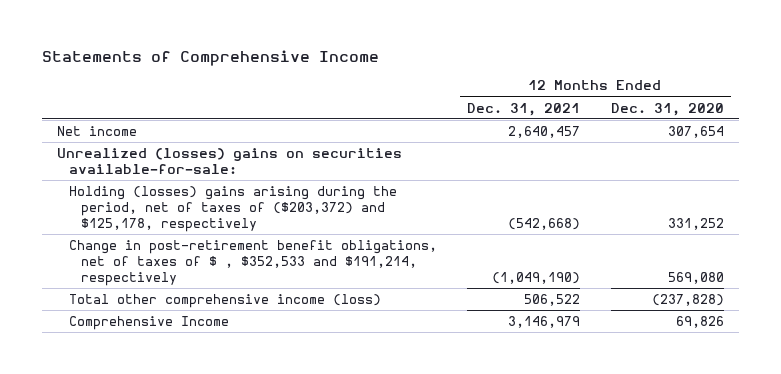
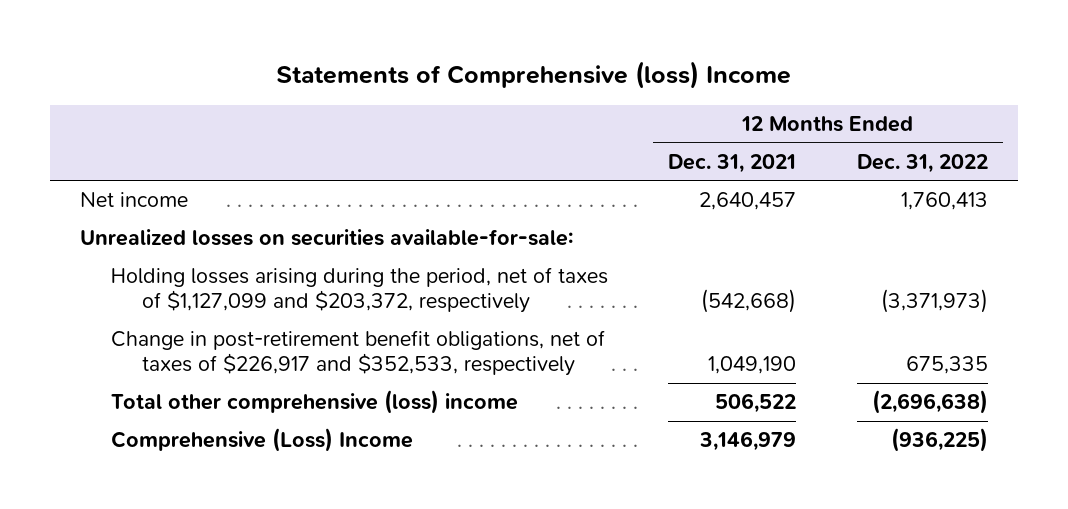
- Statements of Comprehensive Income
+ Statements of Comprehensive (loss) Income
- | 12 Months Ended Dec. 31, 2021 | 12 Months Ended Dec. 31, 2020
+ | 12 Months Ended Dec. 31, 2021 | 12 Months Ended Dec. 31, 2022
- Unrealized (losses) gains on securities available-for-sale:
- Holding (losses) gains arising during the period, net of taxes of ($203,372) and $125,178, respectively | (542,668) | 331,252
- Change in post-retirement benefit obligations, net of taxes of $ , $352,533 and $191,214, respectively | (1,049,190) | 569,080
- Total other comprehensive income (loss) | 506,522 | (237,828)
- Comprehensive Income | 3,146,979 | 69,826
+ Unrealized losses on securities available-for-sale:
+ Holding losses arising during the period, net of taxes of $1,127,099 and $203,372, respectively | (542,668) | (3,371,973)
+ Change in post-retirement benefit obligations, net of taxes of $226,917 and $352,533, respectively | 1,049,190 | 675,335
+ Total other comprehensive (loss) income | 506,522 | (2,696,638)
+ Comprehensive (Loss) Income | 3,146,979 | (936,225)

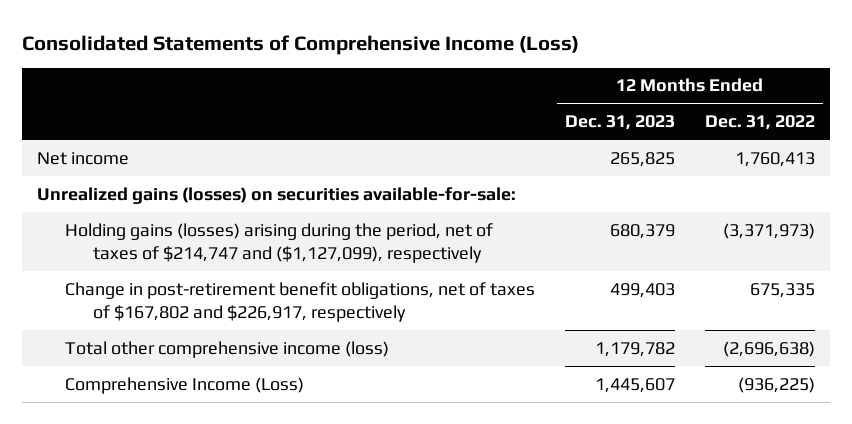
- Statements of Comprehensive (loss) Income
+ Consolidated Statements of Comprehensive Income (Loss)
- | 12 Months Ended Dec. 31, 2021 | 12 Months Ended Dec. 31, 2022
+ | 12 Months Ended Dec. 31, 2023 | 12 Months Ended Dec. 31, 2022
- Unrealized losses on securities available-for-sale:
- Holding losses arising during the period, net of taxes of $1,127,099 and $203,372, respectively | (542,668) | (3,371,973)
- Change in post-retirement benefit obligations, net of taxes of $226,917 and $352,533, respectively | 1,049,190 | 675,335
- Total other comprehensive (loss) income | 506,522 | (2,696,638)
- Comprehensive (Loss) Income | 3,146,979 | (936,225)
+ Unrealized gains (losses) on securities available-for-sale:
+ Holding gains (losses) arising during the period, net of taxes of $214,747 and ($1,127,099), respectively | 680,379 | (3,371,973)
+ Change in post-retirement benefit obligations, net of taxes of $167,802 and $226,917, respectively | 499,403 | 675,335
+ Total other comprehensive income (loss) | 1,179,782 | (2,696,638)
+ Comprehensive Income (Loss) | 1,445,607 | (936,225)

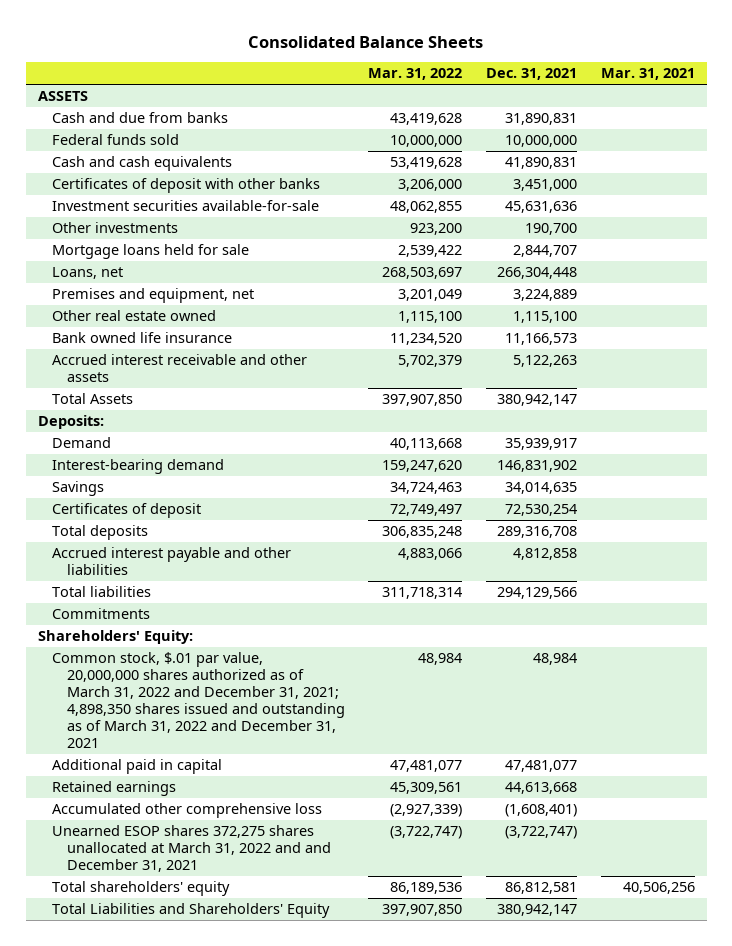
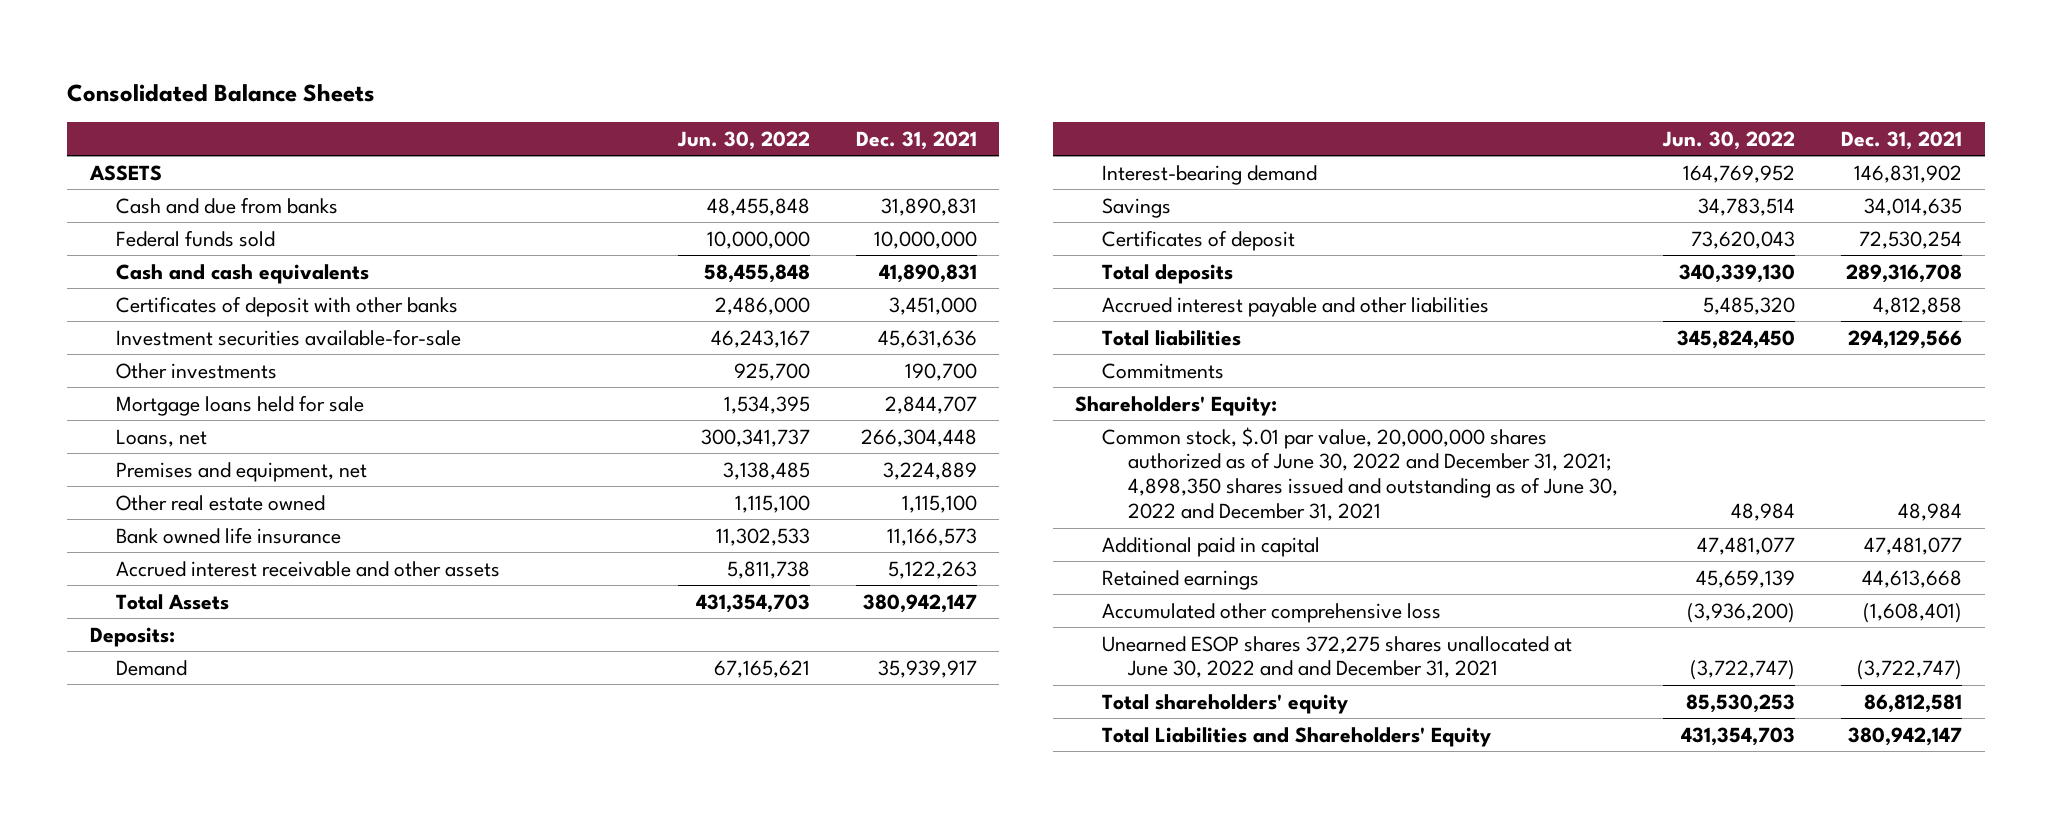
- | Mar. 31, 2022 | Dec. 31, 2021 | Mar. 31, 2021
+ | Jun. 30, 2022 | Dec. 31, 2021
- Common stock, $.01 par value, 20,000,000 shares authorized as of March 31, 2022 and December 31, 2021; 4,898,350 shares issued and outstanding as of March 31, 2022 and December 31, 2021 | 48,984 | 48,984 |
+ Common stock, $.01 par value, 20,000,000 shares authorized as of June 30, 2022 and December 31, 2021; 4,898,350 shares issued and outstanding as of June 30, 2022 and December 31, 2021 | 48,984 | 48,984
- Unearned ESOP shares 372,275 shares unallocated at March 31, 2022 and and December 31, 2021 | (3,722,747) | (3,722,747) |
+ Unearned ESOP shares 372,275 shares unallocated at June 30, 2022 and and December 31, 2021 | (3,722,747) | (3,722,747)

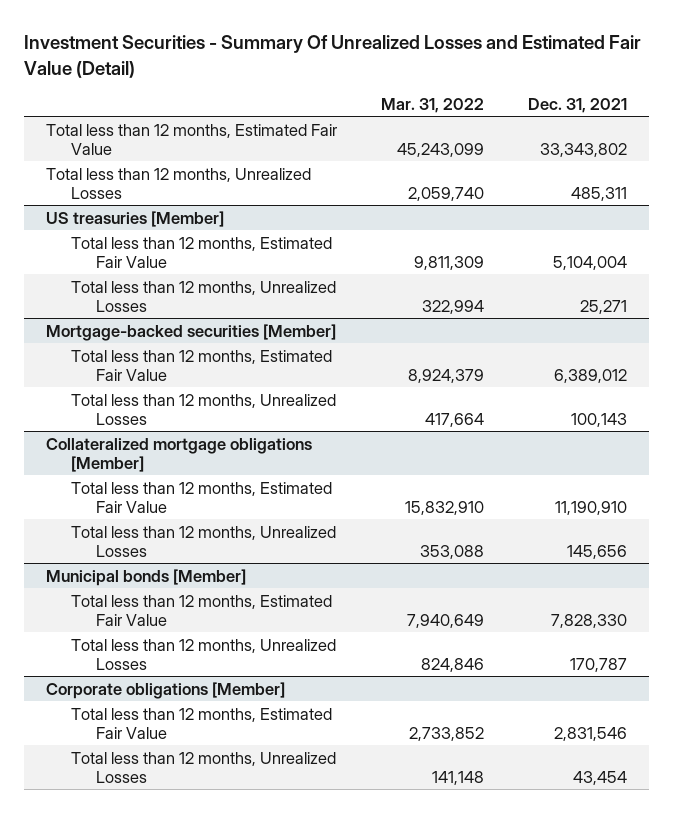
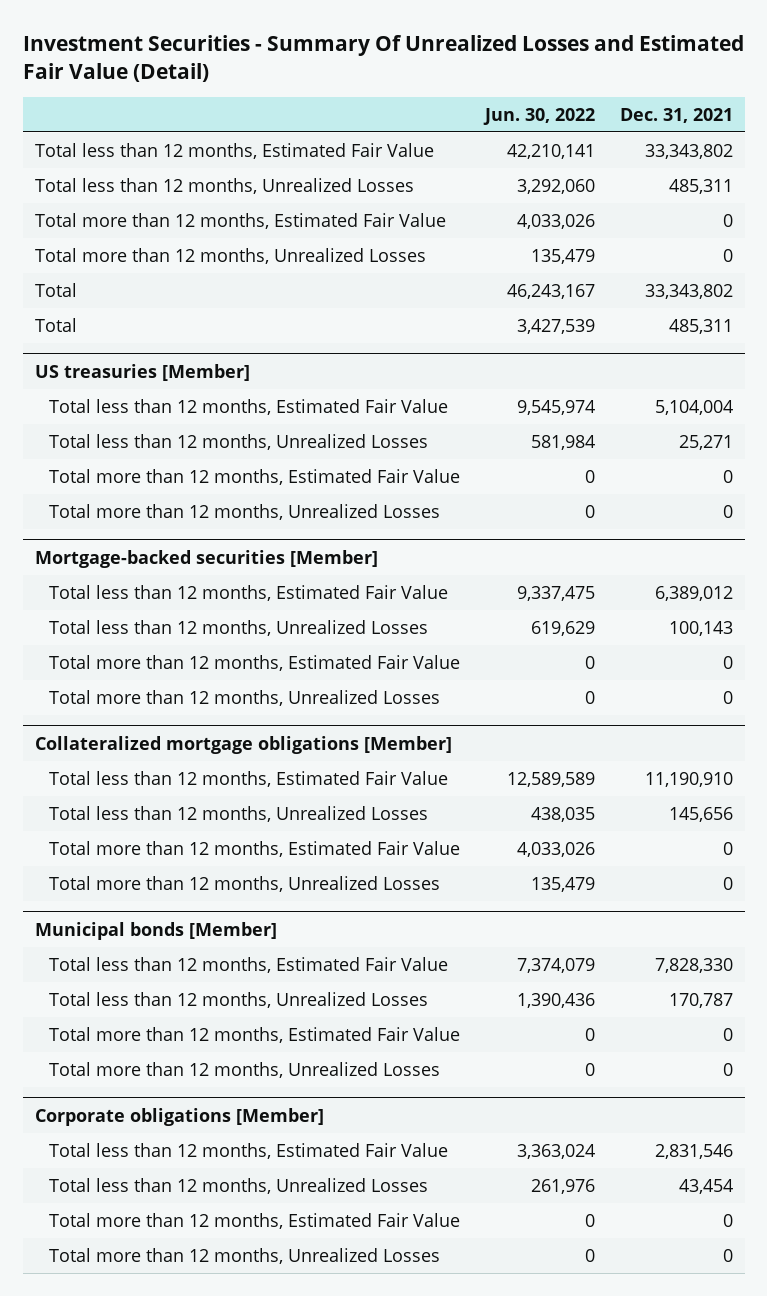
- | Mar. 31, 2022 | Dec. 31, 2021
+ | Jun. 30, 2022 | Dec. 31, 2021
+ Total more than 12 months, Estimated Fair Value | 4,033,026 | 0
+ Total more than 12 months, Unrealized Losses | 135,479 | 0
+ Total | 46,243,167 | 33,343,802
+ Total | 3,427,539 | 485,311
@ US treasuries [Member]
+ Total more than 12 months, Estimated Fair Value | 0 | 0
+ Total more than 12 months, Unrealized Losses | 0 | 0
@ Mortgage-backed securities [Member]
+ Total more than 12 months, Estimated Fair Value | 0 | 0
+ Total more than 12 months, Unrealized Losses | 0 | 0
@ Collateralized mortgage obligations [Member]
+ Total more than 12 months, Estimated Fair Value | 4,033,026 | 0
+ Total more than 12 months, Unrealized Losses | 135,479 | 0
@ Municipal bonds [Member]
+ Total more than 12 months, Estimated Fair Value | 0 | 0
+ Total more than 12 months, Unrealized Losses | 0 | 0
@ Corporate obligations [Member]
+ Total more than 12 months, Estimated Fair Value | 0 | 0
+ Total more than 12 months, Unrealized Losses | 0 | 0

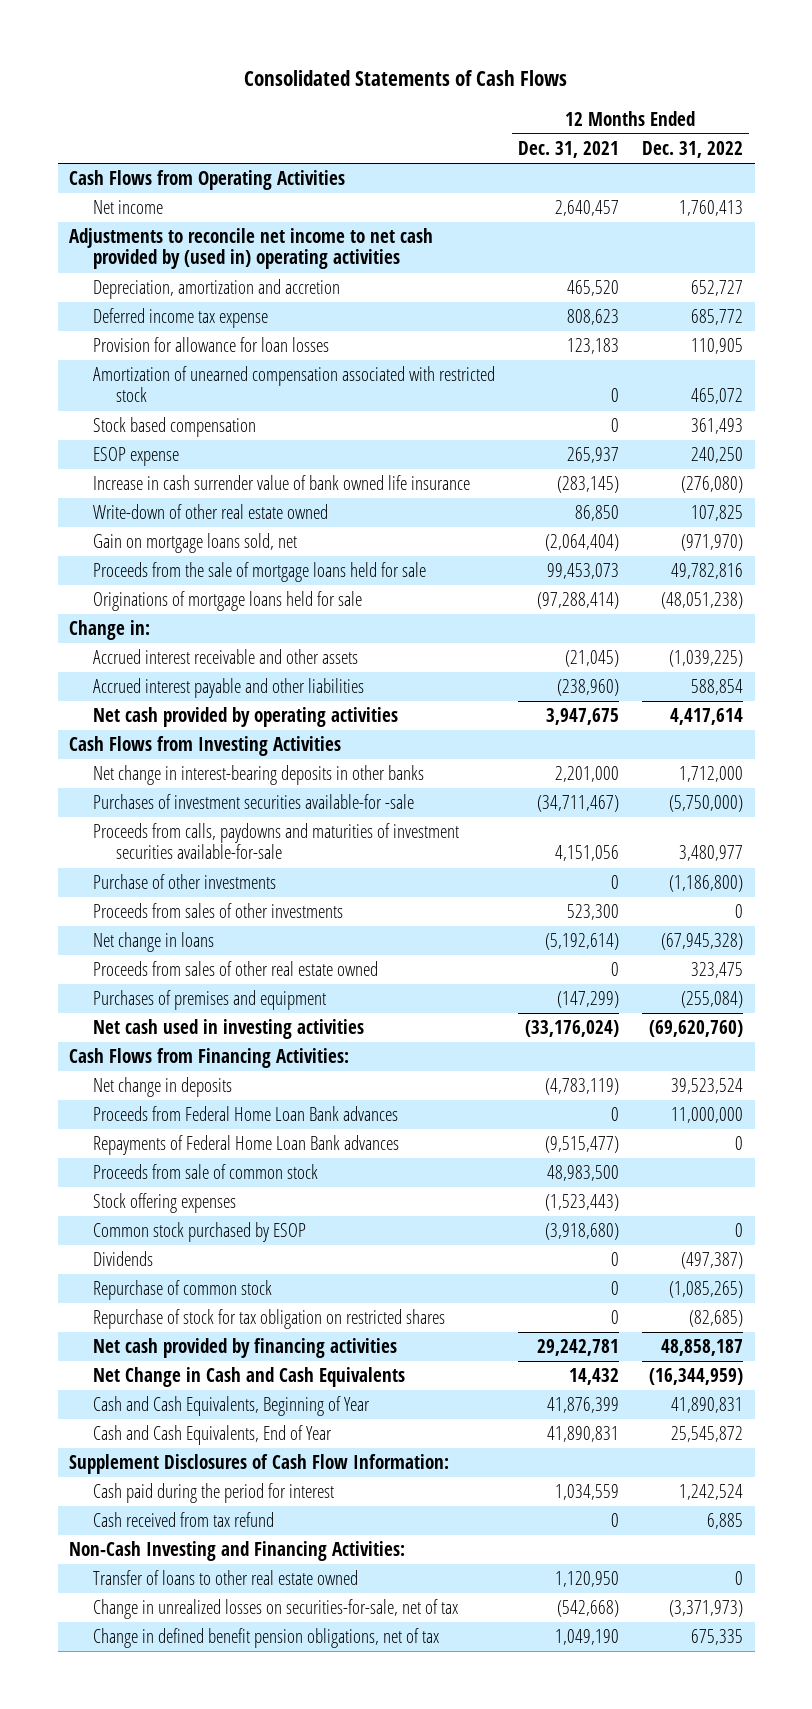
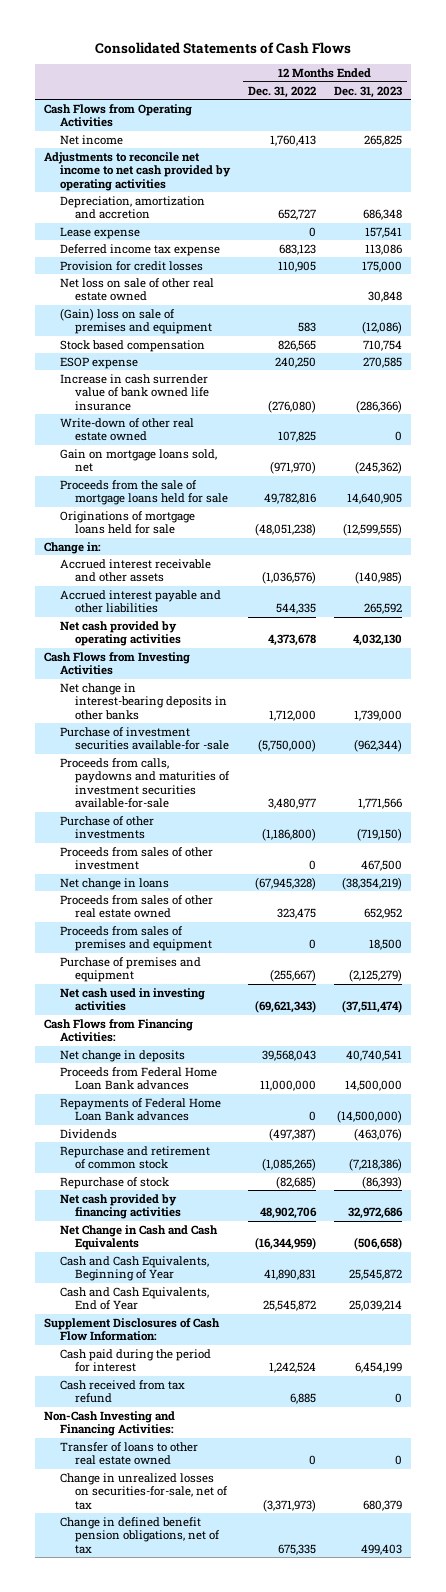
- | 12 Months Ended Dec. 31, 2021 | 12 Months Ended Dec. 31, 2022
+ | 12 Months Ended Dec. 31, 2022 | 12 Months Ended Dec. 31, 2023
- Adjustments to reconcile net income to net cash provided by (used in) operating activities
+ Adjustments to reconcile net income to net cash provided by operating activities
- Deferred income tax expense | 808,623 | 685,772
- Provision for allowance for loan losses | 123,183 | 110,905
- Amortization of unearned compensation associated with restricted stock | 0 | 465,072
- Stock based compensation | 0 | 361,493
+ Lease expense | 0 | 157,541
+ Deferred income tax expense | 683,123 | 113,086
+ Provision for credit losses | 110,905 | 175,000
+ Net loss on sale of other real estate owned | | 30,848
+ (Gain) loss on sale of premises and equipment | 583 | (12,086)
+ Stock based compensation | 826,565 | 710,754
- Accrued interest receivable and other assets | (21,045) | (1,039,225)
- Accrued interest payable and other liabilities | (238,960) | 588,854
- Net cash provided by operating activities | 3,947,675 | 4,417,614
+ Accrued interest receivable and other assets | (1,036,576) | (140,985)
+ Accrued interest payable and other liabilities | 544,335 | 265,592
+ Net cash provided by operating activities | 4,373,678 | 4,032,130
- Purchases of investment securities available-for -sale | (34,711,467) | (5,750,000)
+ Purchase of investment securities available-for -sale | (5,750,000) | (962,344)
- Proceeds from sales of other investments | 523,300 | 0
+ Proceeds from sales of other investment | 0 | 467,500
- Purchases of premises and equipment | (147,299) | (255,084)
- Net cash used in investing activities | (33,176,024) | (69,620,760)
+ Proceeds from sales of premises and equipment | 0 | 18,500
+ Purchase of premises and equipment | (255,667) | (2,125,279)
+ Net cash used in investing activities | (69,621,343) | (37,511,474)
- Net change in deposits | (4,783,119) | 39,523,524
+ Net change in deposits | 39,568,043 | 40,740,541
- Proceeds from sale of common stock | 48,983,500 |
- Stock offering expenses | (1,523,443) |
- Common stock purchased by ESOP | (3,918,680) | 0
- Repurchase of common stock | 0 | (1,085,265)
- Repurchase of stock for tax obligation on restricted shares | 0 | (82,685)
- Net cash provided by financing activities | 29,242,781 | 48,858,187
+ Repurchase and retirement of common stock | (1,085,265) | (7,218,386)
+ Repurchase of stock | (82,685) | (86,393)
+ Net cash provided by financing activities | 48,902,706 | 32,972,686

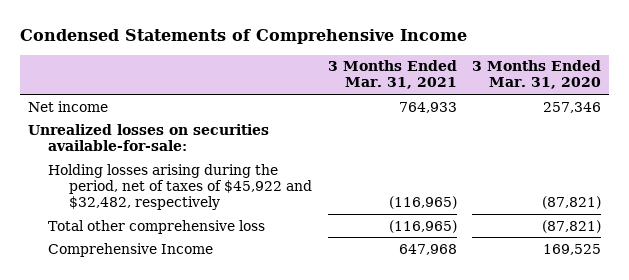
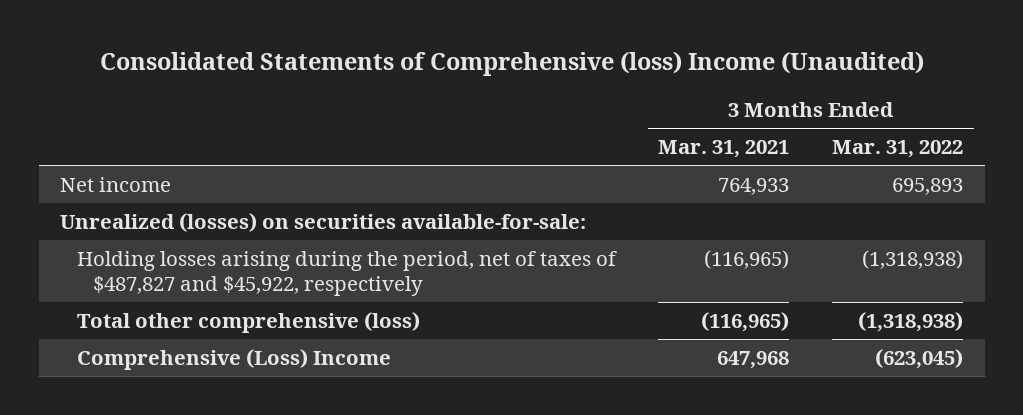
- Condensed Statements of Comprehensive Income
+ Consolidated Statements of Comprehensive (loss) Income (Unaudited)
- | 3 Months Ended Mar. 31, 2021 | 3 Months Ended Mar. 31, 2020
+ | 3 Months Ended Mar. 31, 2021 | 3 Months Ended Mar. 31, 2022
- Unrealized losses on securities available-for-sale:
- Holding losses arising during the period, net of taxes of $45,922 and $32,482, respectively | (116,965) | (87,821)
- Total other comprehensive loss | (116,965) | (87,821)
- Comprehensive Income | 647,968 | 169,525
+ Unrealized (losses) on securities available-for-sale:
+ Holding losses arising during the period, net of taxes of $487,827 and $45,922, respectively | (116,965) | (1,318,938)
+ Total other comprehensive (loss) | (116,965) | (1,318,938)
+ Comprehensive (Loss) Income | 647,968 | (623,045)

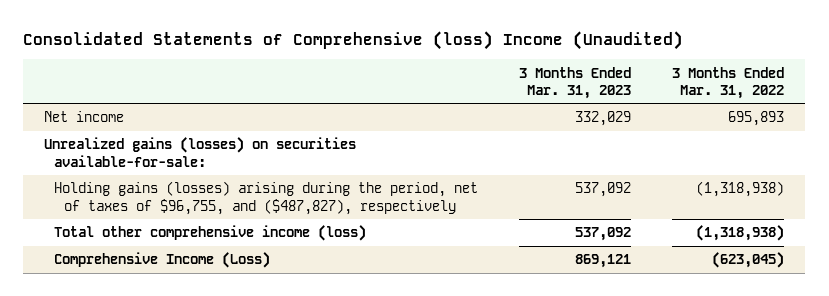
- | 3 Months Ended Mar. 31, 2021 | 3 Months Ended Mar. 31, 2022
+ | 3 Months Ended Mar. 31, 2023 | 3 Months Ended Mar. 31, 2022
- Unrealized (losses) on securities available-for-sale:
- Holding losses arising during the period, net of taxes of $487,827 and $45,922, respectively | (116,965) | (1,318,938)
- Total other comprehensive (loss) | (116,965) | (1,318,938)
- Comprehensive (Loss) Income | 647,968 | (623,045)
+ Unrealized gains (losses) on securities available-for-sale:
+ Holding gains (losses) arising during the period, net of taxes of $96,755, and ($487,827), respectively | 537,092 | (1,318,938)
+ Total other comprehensive income (loss) | 537,092 | (1,318,938)
+ Comprehensive Income (Loss) | 869,121 | (623,045)

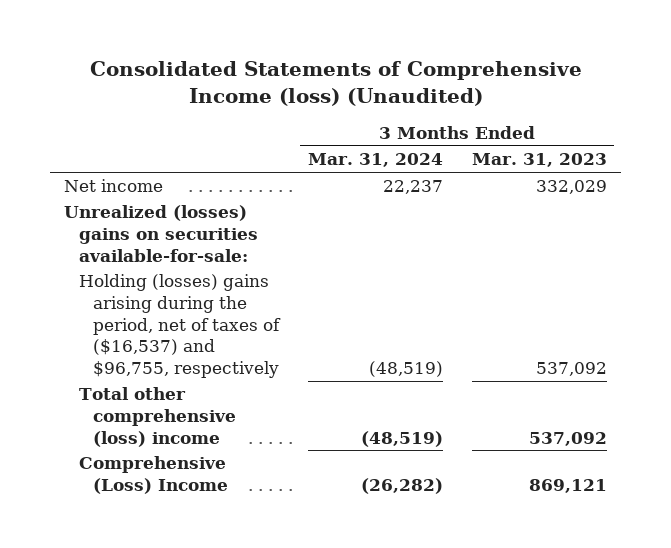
- Consolidated Statements of Comprehensive (loss) Income (Unaudited)
+ Consolidated Statements of Comprehensive Income (loss) (Unaudited)
- | 3 Months Ended Mar. 31, 2023 | 3 Months Ended Mar. 31, 2022
+ | 3 Months Ended Mar. 31, 2024 | 3 Months Ended Mar. 31, 2023
- Unrealized gains (losses) on securities available-for-sale:
- Holding gains (losses) arising during the period, net of taxes of $96,755, and ($487,827), respectively | 537,092 | (1,318,938)
- Total other comprehensive income (loss) | 537,092 | (1,318,938)
- Comprehensive Income (Loss) | 869,121 | (623,045)
+ Unrealized (losses) gains on securities available-for-sale:
+ Holding (losses) gains arising during the period, net of taxes of ($16,537) and $96,755, respectively | (48,519) | 537,092
+ Total other comprehensive (loss) income | (48,519) | 537,092
+ Comprehensive (Loss) Income | (26,282) | 869,121

